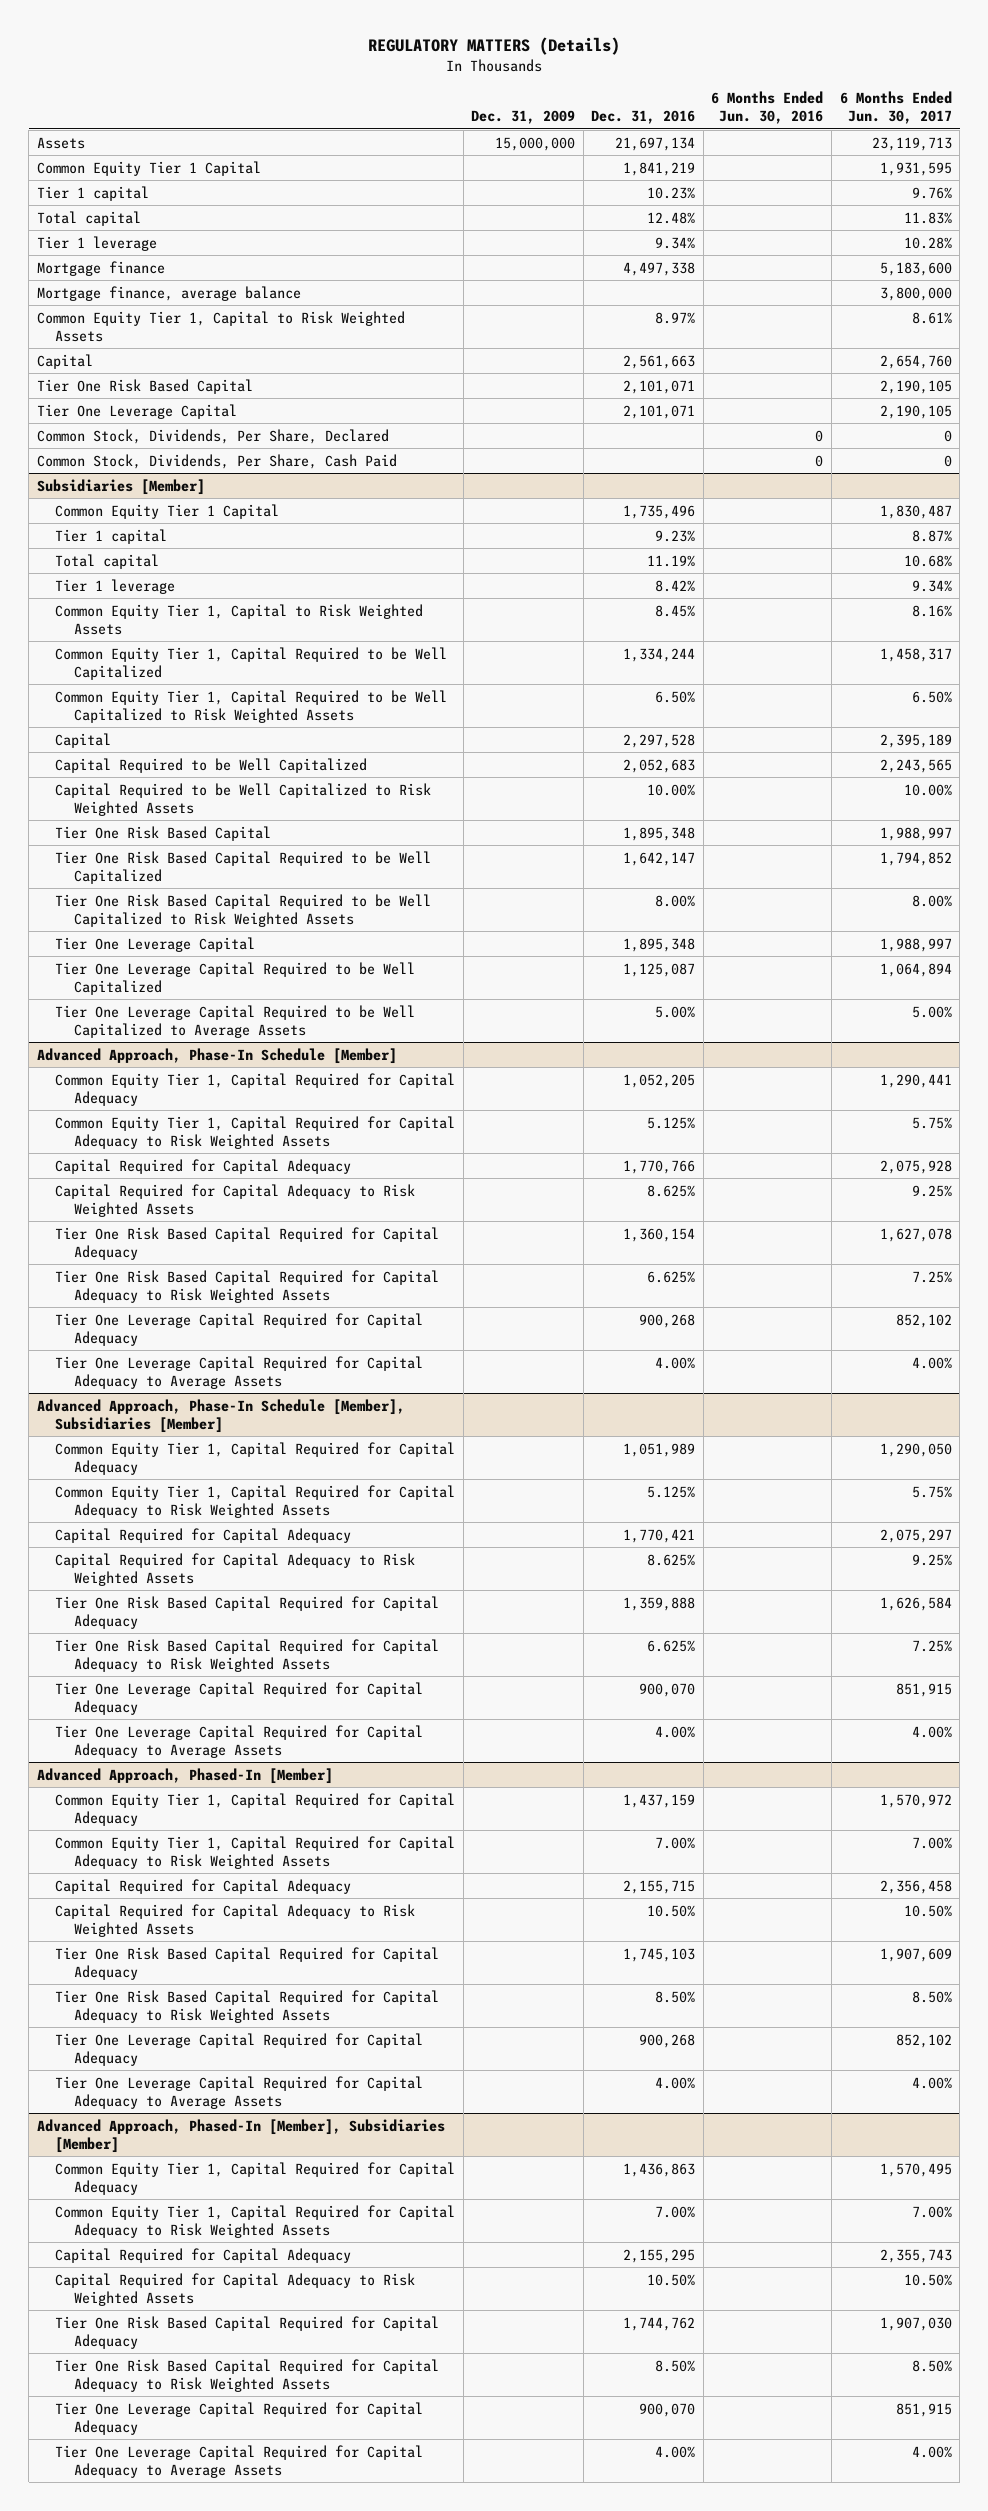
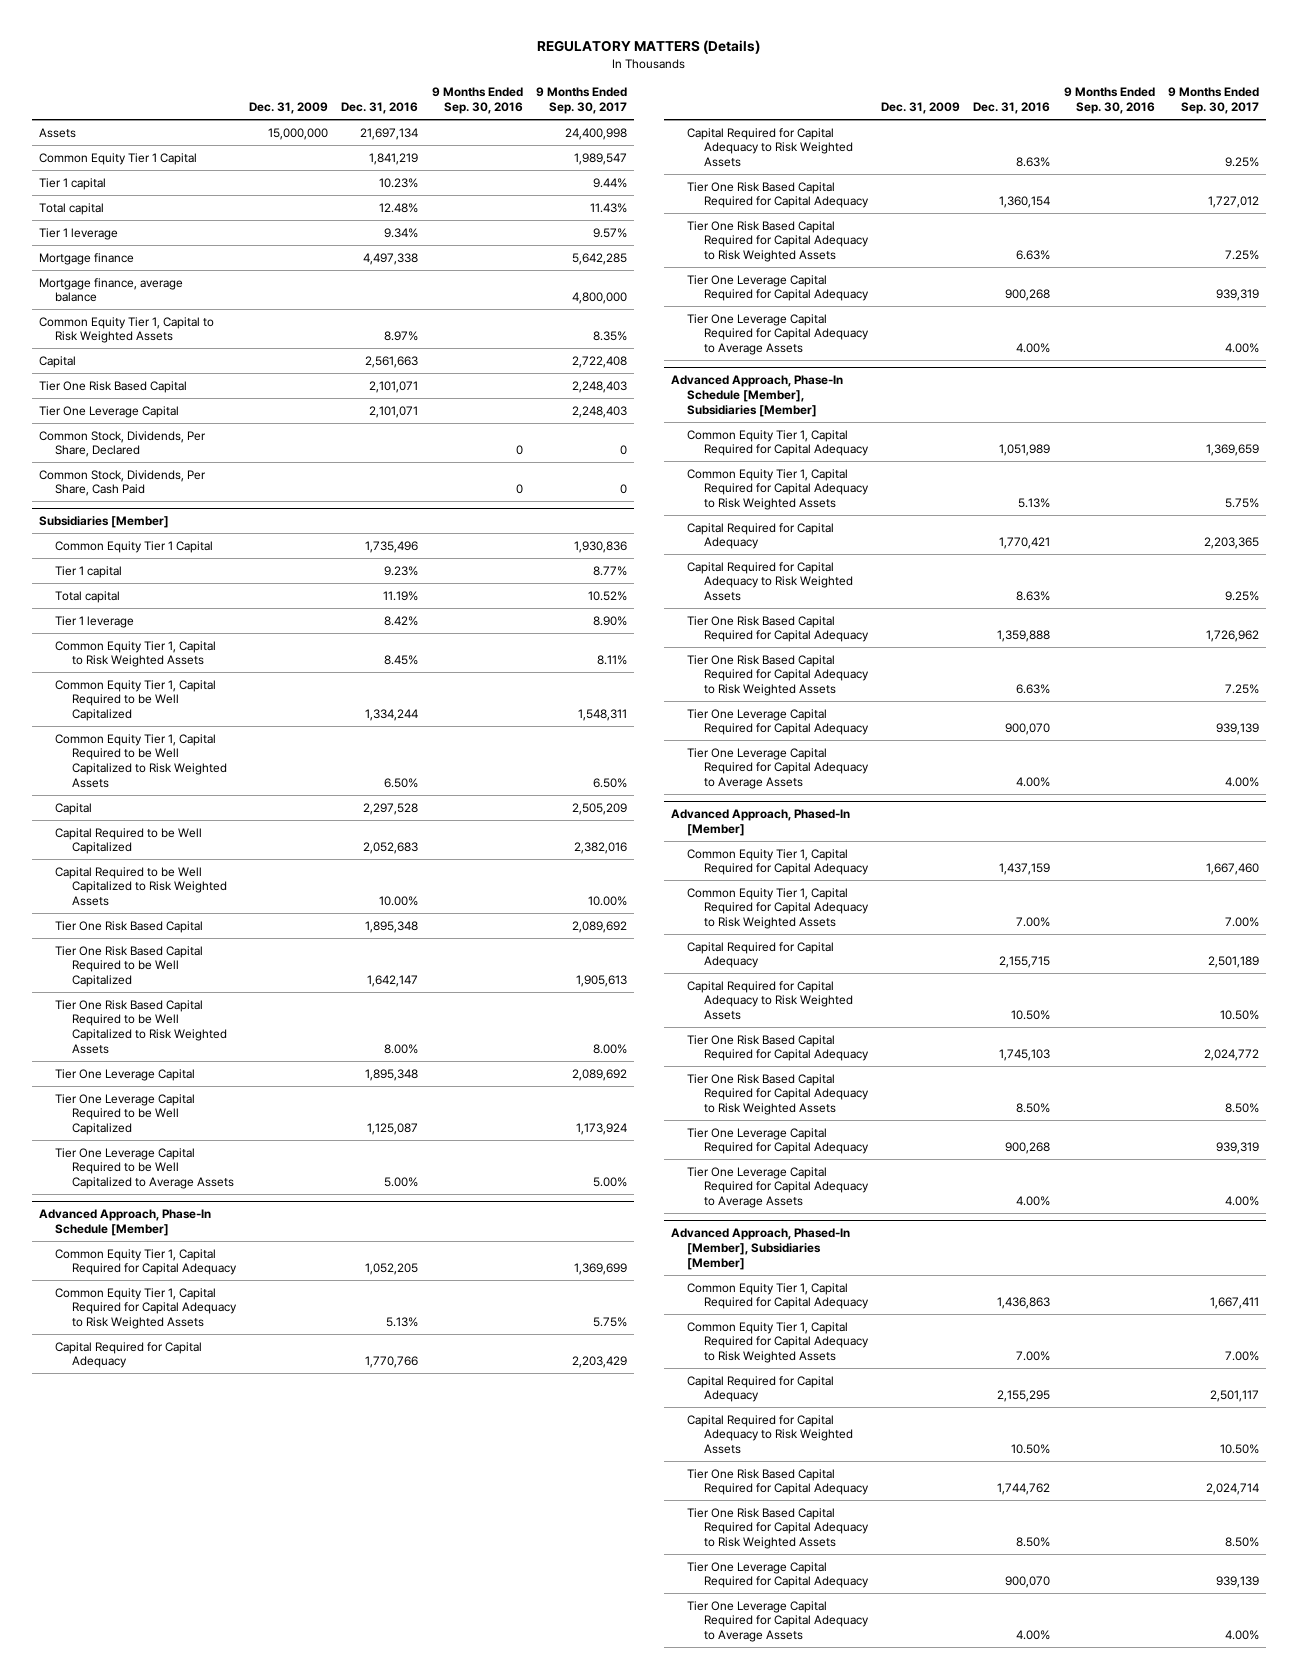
- | Dec. 31, 2009 | Dec. 31, 2016 | 6 Months Ended Jun. 30, 2016 | 6 Months Ended Jun. 30, 2017
+ | Dec. 31, 2009 | Dec. 31, 2016 | 9 Months Ended Sep. 30, 2016 | 9 Months Ended Sep. 30, 2017
@ Advanced Approach, Phase-In Schedule [Member]
- Common Equity Tier 1, Capital Required for Capital Adequacy to Risk Weighted Assets | | 5.125% | | 5.75%
+ Common Equity Tier 1, Capital Required for Capital Adequacy to Risk Weighted Assets | | 5.13% | | 5.75%
- Capital Required for Capital Adequacy to Risk Weighted Assets | | 8.625% | | 9.25%
+ Capital Required for Capital Adequacy to Risk Weighted Assets | | 8.63% | | 9.25%
- Tier One Risk Based Capital Required for Capital Adequacy to Risk Weighted Assets | | 6.625% | | 7.25%
+ Tier One Risk Based Capital Required for Capital Adequacy to Risk Weighted Assets | | 6.63% | | 7.25%
@ Advanced Approach, Phase-In Schedule [Member], Subsidiaries [Member]
- Common Equity Tier 1, Capital Required for Capital Adequacy to Risk Weighted Assets | | 5.125% | | 5.75%
+ Common Equity Tier 1, Capital Required for Capital Adequacy to Risk Weighted Assets | | 5.13% | | 5.75%
- Capital Required for Capital Adequacy to Risk Weighted Assets | | 8.625% | | 9.25%
+ Capital Required for Capital Adequacy to Risk Weighted Assets | | 8.63% | | 9.25%
- Tier One Risk Based Capital Required for Capital Adequacy to Risk Weighted Assets | | 6.625% | | 7.25%
+ Tier One Risk Based Capital Required for Capital Adequacy to Risk Weighted Assets | | 6.63% | | 7.25%

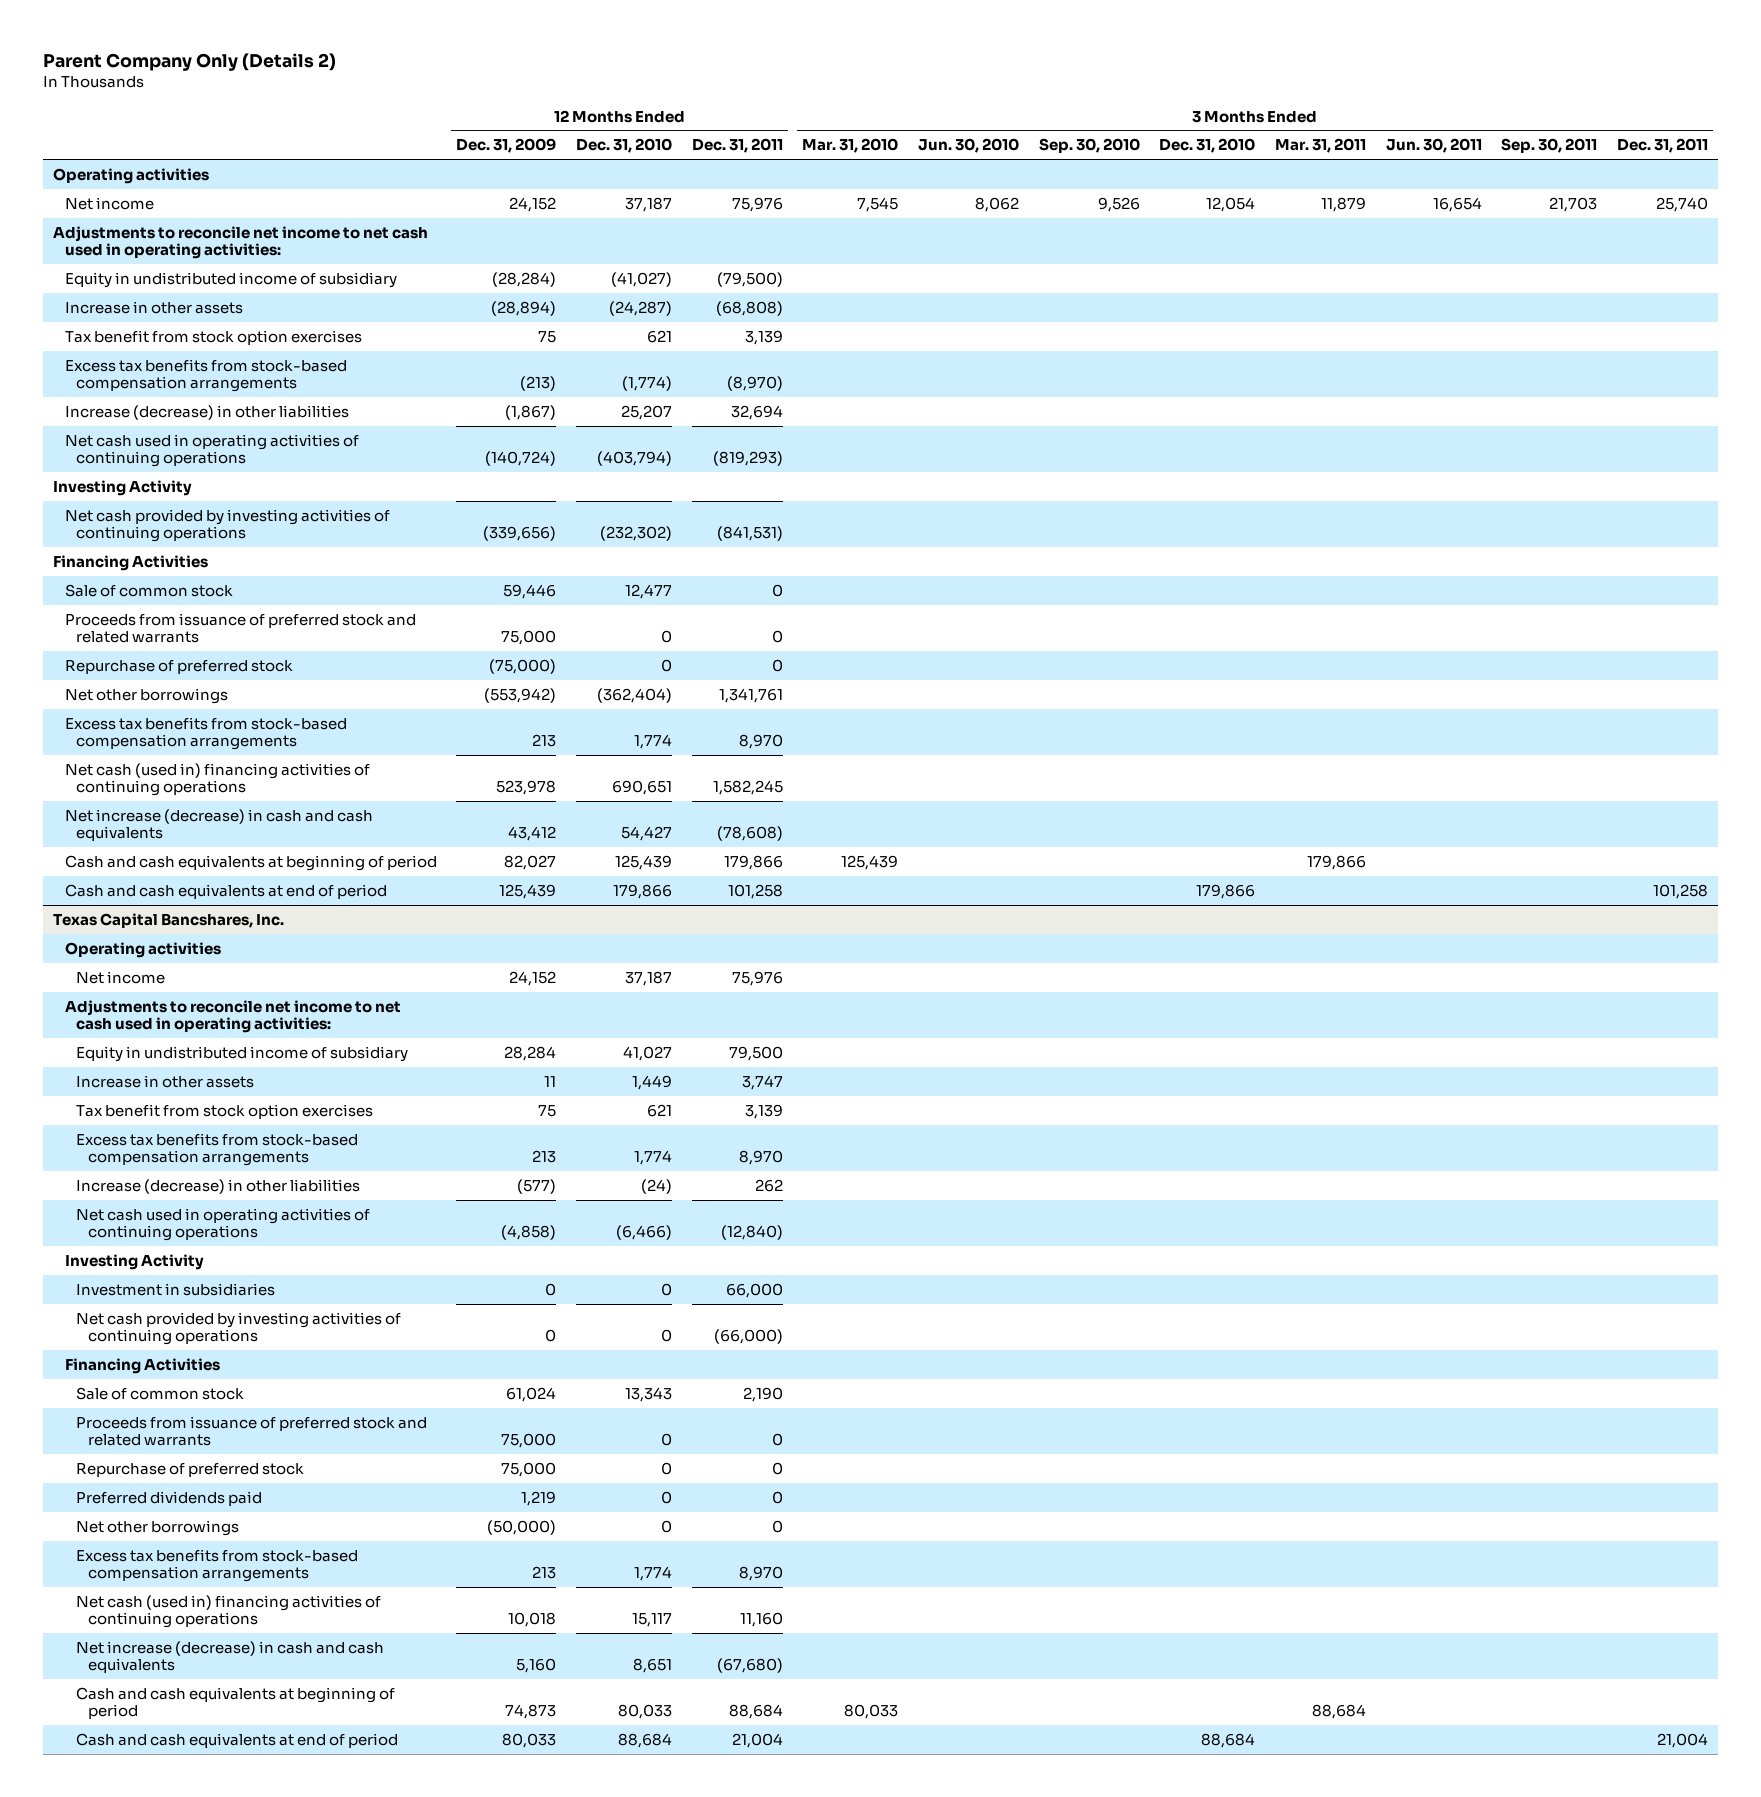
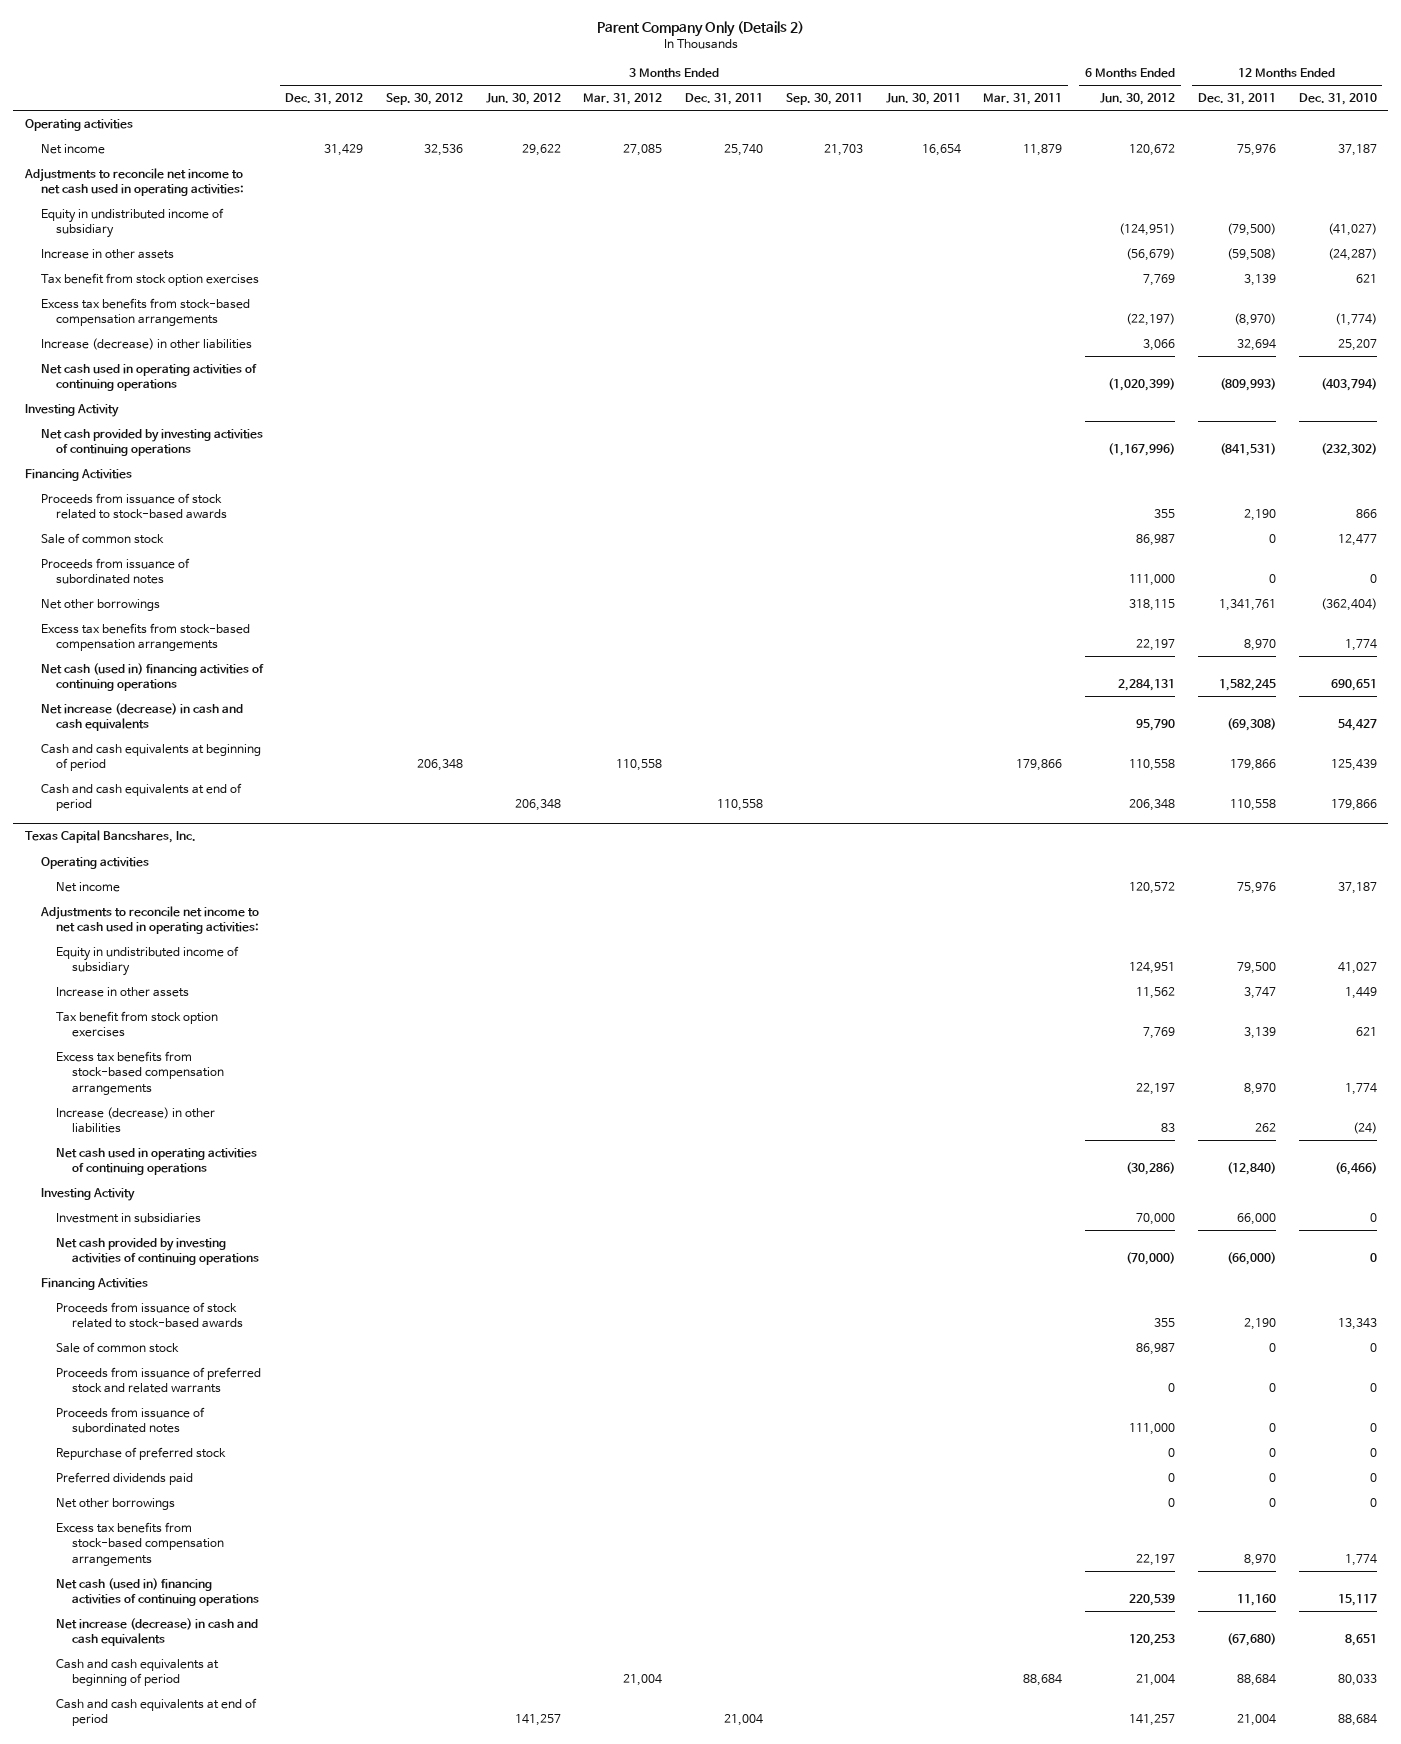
- | 12 Months Ended Dec. 31, 2009 | 12 Months Ended Dec. 31, 2010 | 12 Months Ended Dec. 31, 2011 | 3 Months Ended Mar. 31, 2010 | 3 Months Ended Jun. 30, 2010 | 3 Months Ended Sep. 30, 2010 | 3 Months Ended Dec. 31, 2010 | 3 Months Ended Mar. 31, 2011 | 3 Months Ended Jun. 30, 2011 | 3 Months Ended Sep. 30, 2011 | 3 Months Ended Dec. 31, 2011
+ | 3 Months Ended Dec. 31, 2012 | 3 Months Ended Sep. 30, 2012 | 3 Months Ended Jun. 30, 2012 | 3 Months Ended Mar. 31, 2012 | 3 Months Ended Dec. 31, 2011 | 3 Months Ended Sep. 30, 2011 | 3 Months Ended Jun. 30, 2011 | 3 Months Ended Mar. 31, 2011 | 6 Months Ended Jun. 30, 2012 | 12 Months Ended Dec. 31, 2011 | 12 Months Ended Dec. 31, 2010
- Increase in other assets | (28,894) | (24,287) | (68,808) | | | | | | | |
+ Increase in other assets | | | | | | | | | (56,679) | (59,508) | (24,287)
- Net cash used in operating activities of continuing operations | (140,724) | (403,794) | (819,293) | | | | | | | |
+ Net cash used in operating activities of continuing operations | | | | | | | | | (1,020,399) | (809,993) | (403,794)
+ Proceeds from issuance of stock related to stock-based awards | | | | | | | | | 355 | 2,190 | 866
- Proceeds from issuance of preferred stock and related warrants | 75,000 | 0 | 0 | | | | | | | |
- Repurchase of preferred stock | (75,000) | 0 | 0 | | | | | | | |
+ Proceeds from issuance of subordinated notes | | | | | | | | | 111,000 | 0 | 0
- Net increase (decrease) in cash and cash equivalents | 43,412 | 54,427 | (78,608) | | | | | | | |
+ Net increase (decrease) in cash and cash equivalents | | | | | | | | | 95,790 | (69,308) | 54,427
- Cash and cash equivalents at end of period | 125,439 | 179,866 | 101,258 | | | | 179,866 | | | | 101,258
+ Cash and cash equivalents at end of period | | | 206,348 | | 110,558 | | | | 206,348 | 110,558 | 179,866
@ Texas Capital Bancshares, Inc.
- Sale of common stock | 61,024 | 13,343 | 2,190 | | | | | | | |
+ Proceeds from issuance of stock related to stock-based awards | | | | | | | | | 355 | 2,190 | 13,343
+ Sale of common stock | | | | | | | | | 86,987 | 0 | 0
+ Proceeds from issuance of subordinated notes | | | | | | | | | 111,000 | 0 | 0

